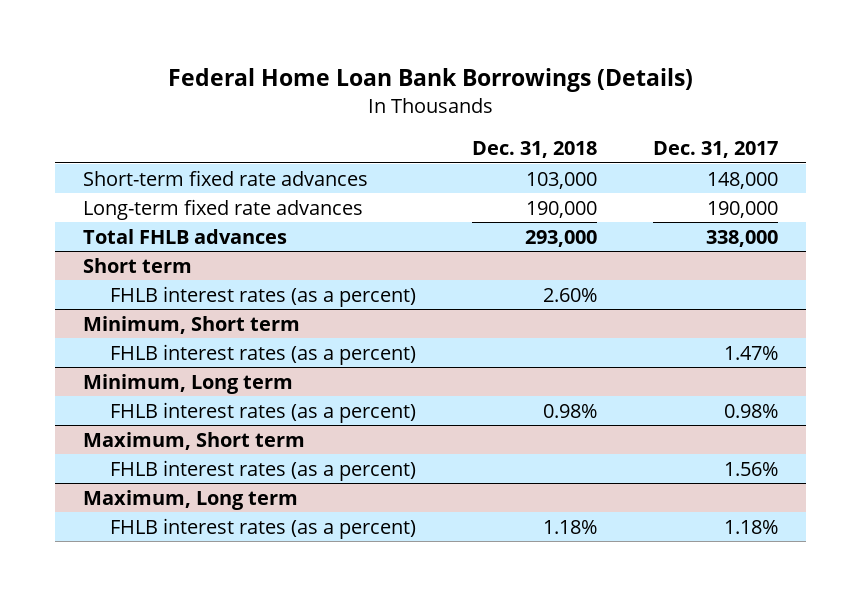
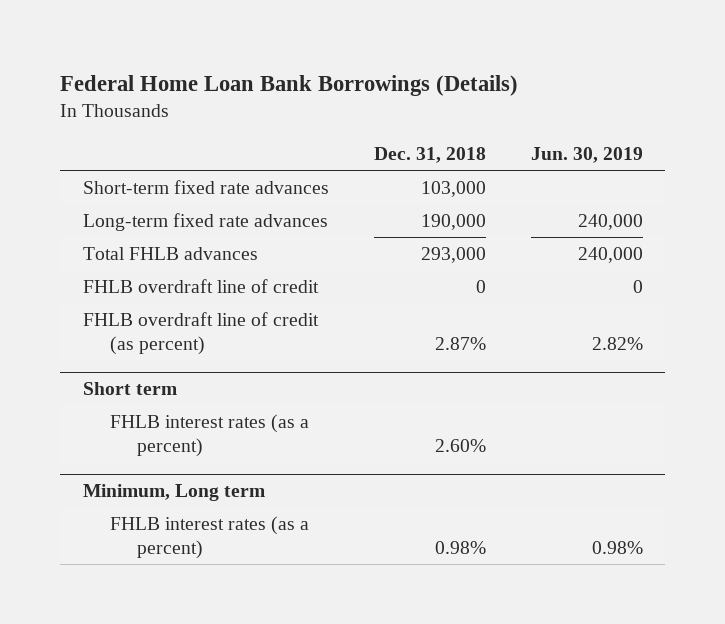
- | Dec. 31, 2018 | Dec. 31, 2017
+ | Dec. 31, 2018 | Jun. 30, 2019
+ FHLB overdraft line of credit | 0 | 0
+ FHLB overdraft line of credit (as percent) | 2.87% | 2.82%
- Minimum, Short term
- FHLB interest rates (as a percent) | | 1.47%
- Maximum, Short term
- FHLB interest rates (as a percent) | | 1.56%
- Maximum, Long term
- FHLB interest rates (as a percent) | 1.18% | 1.18%

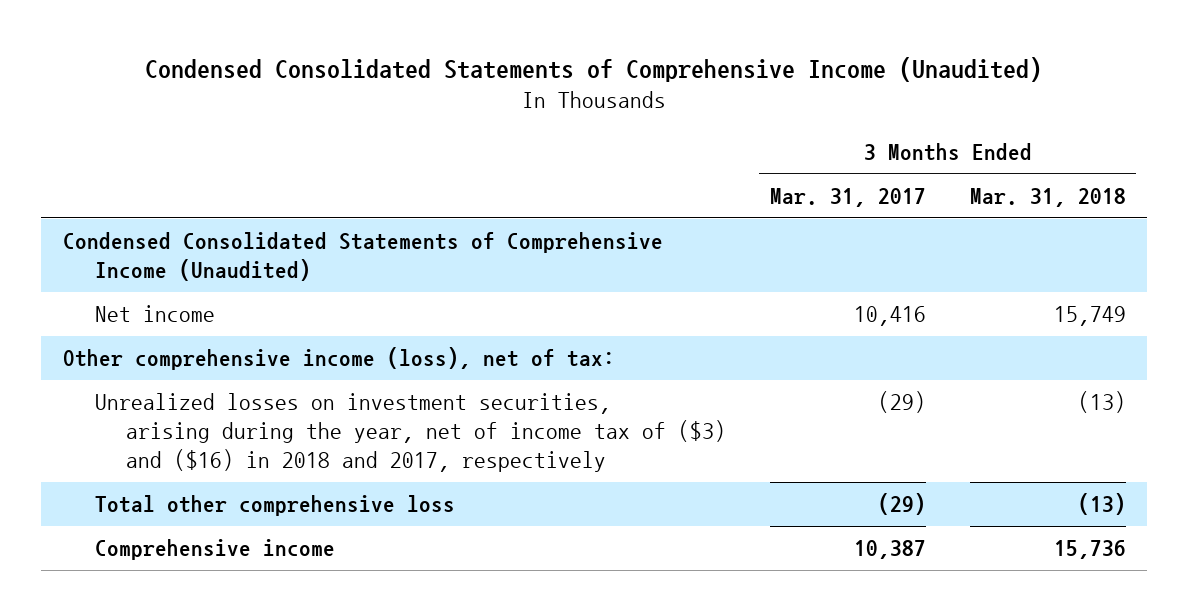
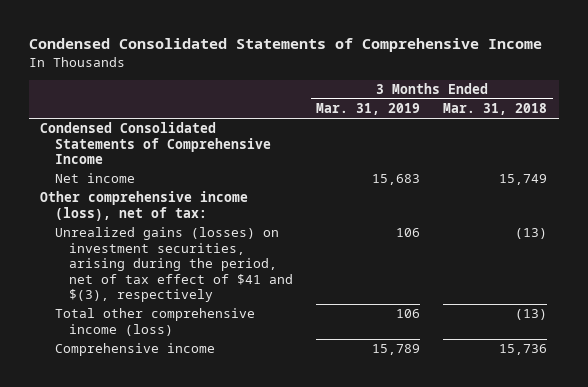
- Condensed Consolidated Statements of Comprehensive Income (Unaudited)
+ Condensed Consolidated Statements of Comprehensive Income
- | 3 Months Ended Mar. 31, 2017 | 3 Months Ended Mar. 31, 2018
+ | 3 Months Ended Mar. 31, 2019 | 3 Months Ended Mar. 31, 2018
- Condensed Consolidated Statements of Comprehensive Income (Unaudited)
+ Condensed Consolidated Statements of Comprehensive Income
- Unrealized losses on investment securities, arising during the year, net of income tax of ($3) and ($16) in 2018 and 2017, respectively | (29) | (13)
- Total other comprehensive loss | (29) | (13)
+ Unrealized gains (losses) on investment securities, arising during the period, net of tax effect of $41 and $(3), respectively | 106 | (13)
+ Total other comprehensive income (loss) | 106 | (13)

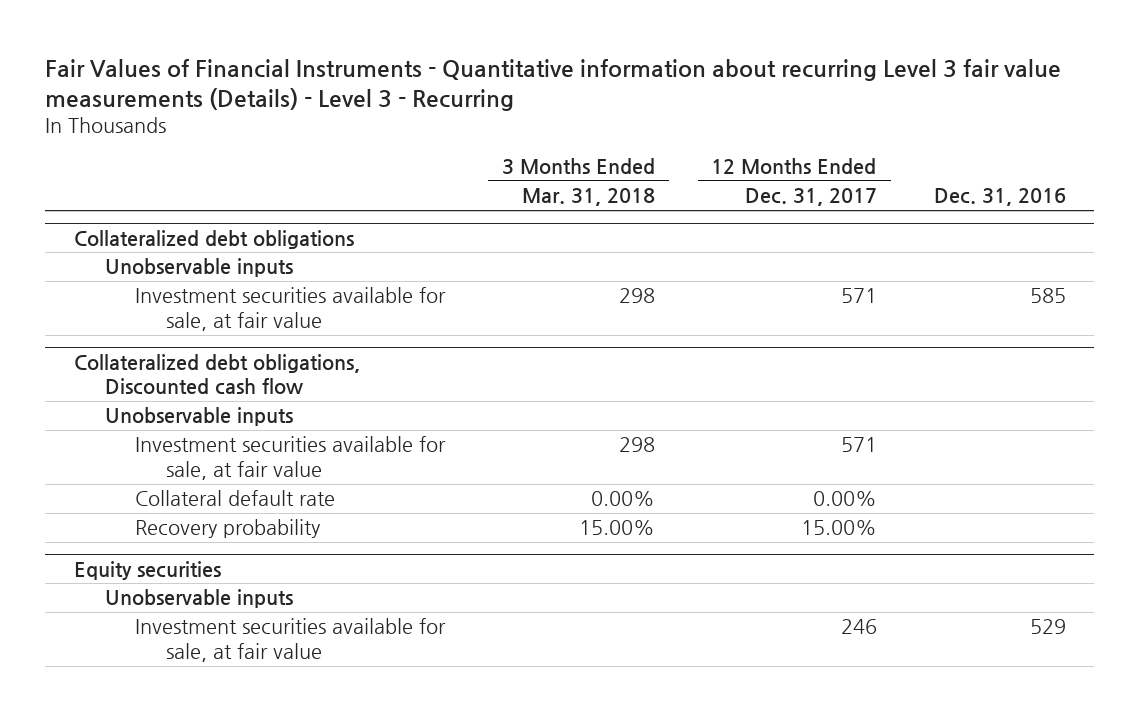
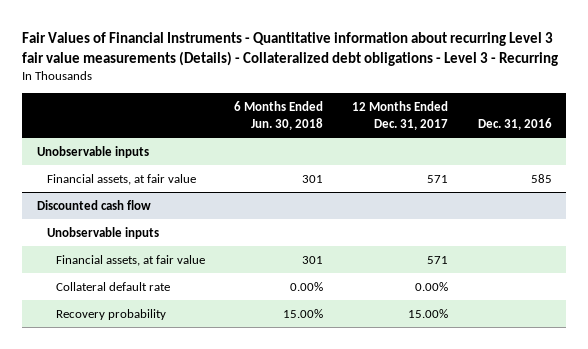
- Fair Values of Financial Instruments - Quantitative information about recurring Level 3 fair value measurements (Details) - Level 3 - Recurring
+ Fair Values of Financial Instruments - Quantitative information about recurring Level 3 fair value measurements (Details) - Collateralized debt obligations - Level 3 - Recurring
- | 3 Months Ended Mar. 31, 2018 | 12 Months Ended Dec. 31, 2017 | Dec. 31, 2016
+ | 6 Months Ended Jun. 30, 2018 | 12 Months Ended Dec. 31, 2017 | Dec. 31, 2016
- Collateralized debt obligations
- Investment securities available for sale, at fair value | 298 | 571 | 585
- Collateralized debt obligations, Discounted cash flow
+ Financial assets, at fair value | 301 | 571 | 585
+ Discounted cash flow
- Investment securities available for sale, at fair value | 298 | 571 |
+ Financial assets, at fair value | 301 | 571 |
- Equity securities
- Unobservable inputs
- Investment securities available for sale, at fair value | | 246 | 529

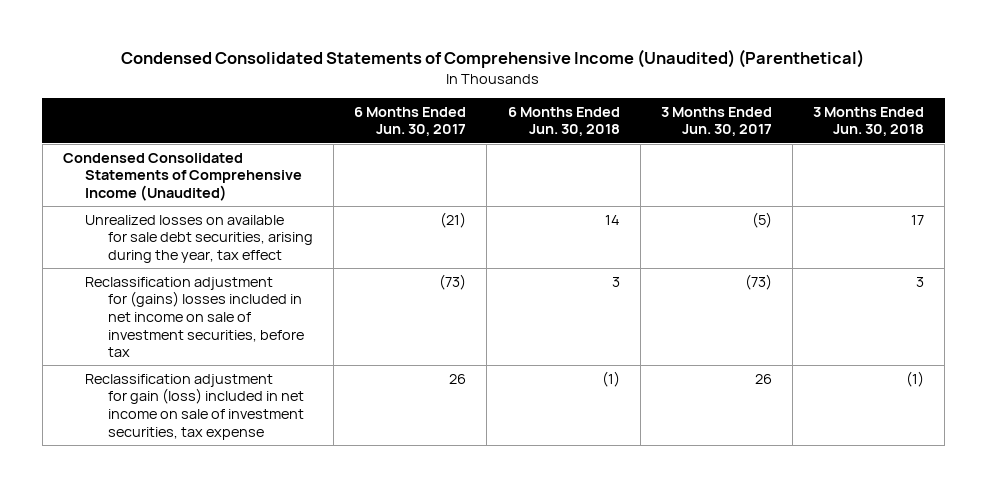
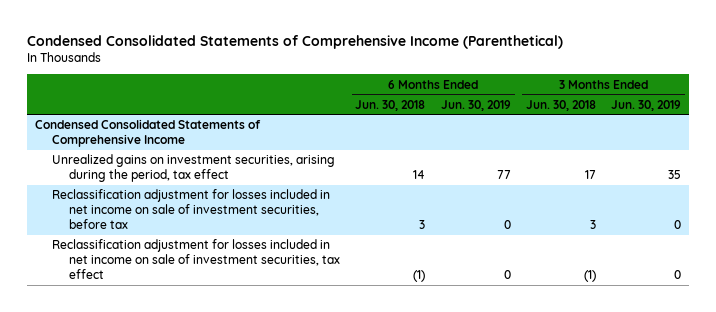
- Condensed Consolidated Statements of Comprehensive Income (Unaudited) (Parenthetical)
+ Condensed Consolidated Statements of Comprehensive Income (Parenthetical)
- | 6 Months Ended Jun. 30, 2017 | 6 Months Ended Jun. 30, 2018 | 3 Months Ended Jun. 30, 2017 | 3 Months Ended Jun. 30, 2018
+ | 6 Months Ended Jun. 30, 2018 | 6 Months Ended Jun. 30, 2019 | 3 Months Ended Jun. 30, 2018 | 3 Months Ended Jun. 30, 2019
- Condensed Consolidated Statements of Comprehensive Income (Unaudited)
- Unrealized losses on available for sale debt securities, arising during the year, tax effect | (21) | 14 | (5) | 17
- Reclassification adjustment for (gains) losses included in net income on sale of investment securities, before tax | (73) | 3 | (73) | 3
- Reclassification adjustment for gain (loss) included in net income on sale of investment securities, tax expense | 26 | (1) | 26 | (1)
+ Condensed Consolidated Statements of Comprehensive Income
+ Unrealized gains on investment securities, arising during the period, tax effect | 14 | 77 | 17 | 35
+ Reclassification adjustment for losses included in net income on sale of investment securities, before tax | 3 | 0 | 3 | 0
+ Reclassification adjustment for losses included in net income on sale of investment securities, tax effect | (1) | 0 | (1) | 0

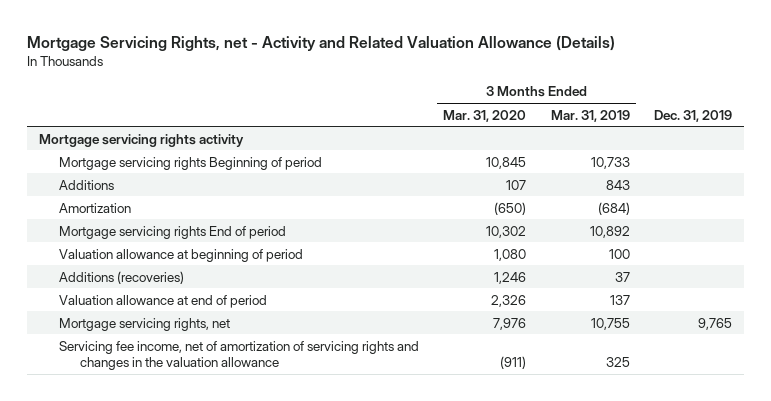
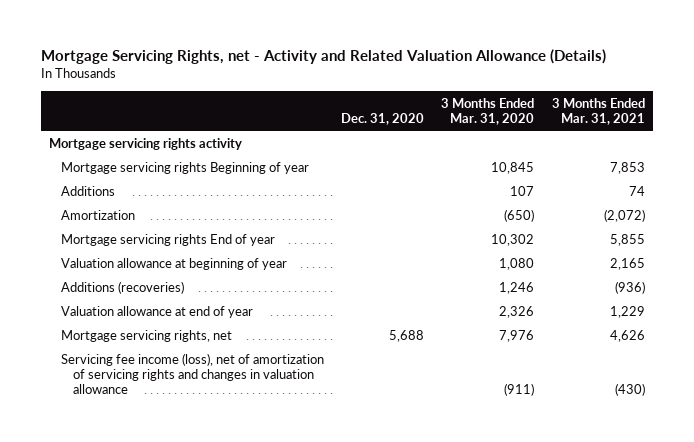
- | 3 Months Ended Mar. 31, 2020 | 3 Months Ended Mar. 31, 2019 | Dec. 31, 2019
+ | Dec. 31, 2020 | 3 Months Ended Mar. 31, 2020 | 3 Months Ended Mar. 31, 2021
- Mortgage servicing rights Beginning of period | 10,845 | 10,733 |
+ Mortgage servicing rights Beginning of year | | 10,845 | 7,853
- Mortgage servicing rights End of period | 10,302 | 10,892 |
- Valuation allowance at beginning of period | 1,080 | 100 |
+ Mortgage servicing rights End of year | | 10,302 | 5,855
+ Valuation allowance at beginning of year | | 1,080 | 2,165
- Valuation allowance at end of period | 2,326 | 137 |
+ Valuation allowance at end of year | | 2,326 | 1,229
- Servicing fee income, net of amortization of servicing rights and changes in the valuation allowance | (911) | 325 |
+ Servicing fee income (loss), net of amortization of servicing rights and changes in valuation allowance | | (911) | (430)

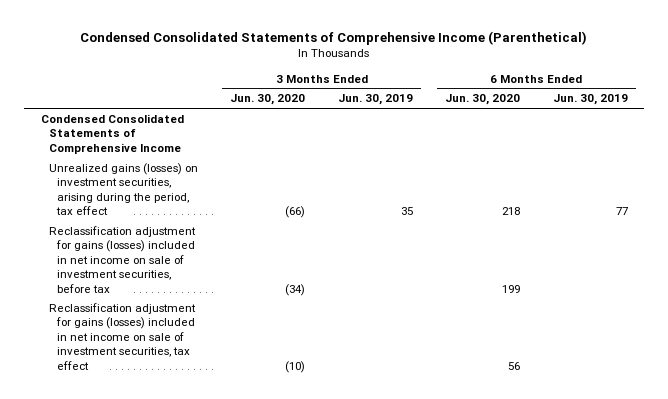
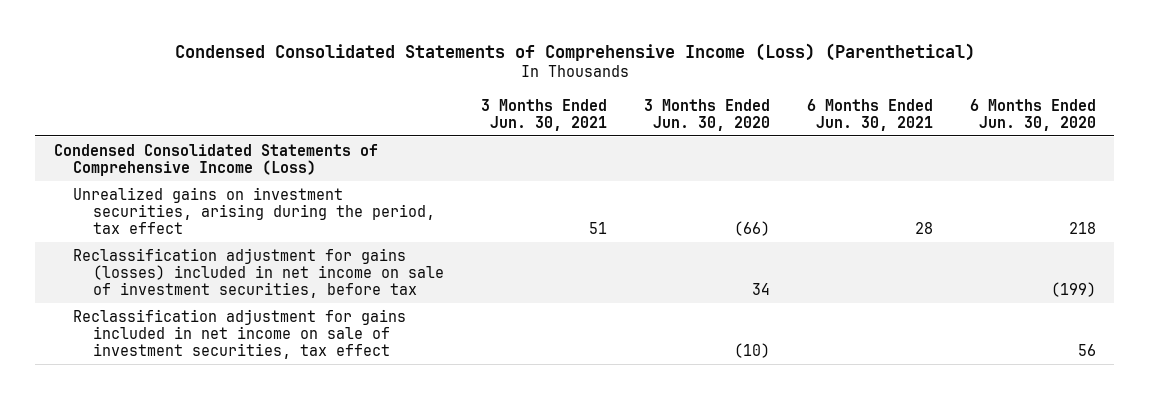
- Condensed Consolidated Statements of Comprehensive Income (Parenthetical)
+ Condensed Consolidated Statements of Comprehensive Income (Loss) (Parenthetical)
- | 3 Months Ended Jun. 30, 2020 | 3 Months Ended Jun. 30, 2019 | 6 Months Ended Jun. 30, 2020 | 6 Months Ended Jun. 30, 2019
+ | 3 Months Ended Jun. 30, 2021 | 3 Months Ended Jun. 30, 2020 | 6 Months Ended Jun. 30, 2021 | 6 Months Ended Jun. 30, 2020
- Condensed Consolidated Statements of Comprehensive Income
- Unrealized gains (losses) on investment securities, arising during the period, tax effect | (66) | 35 | 218 | 77
- Reclassification adjustment for gains (losses) included in net income on sale of investment securities, before tax | (34) | | 199 |
- Reclassification adjustment for gains (losses) included in net income on sale of investment securities, tax effect | (10) | | 56 |
+ Condensed Consolidated Statements of Comprehensive Income (Loss)
+ Unrealized gains on investment securities, arising during the period, tax effect | 51 | (66) | 28 | 218
+ Reclassification adjustment for gains (losses) included in net income on sale of investment securities, before tax | | 34 | | (199)
+ Reclassification adjustment for gains included in net income on sale of investment securities, tax effect | | (10) | | 56

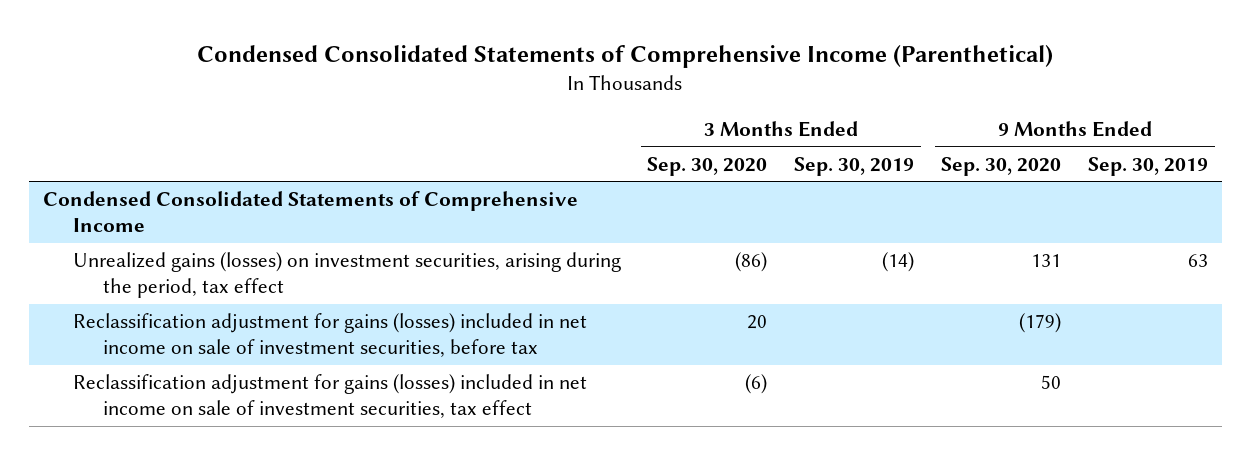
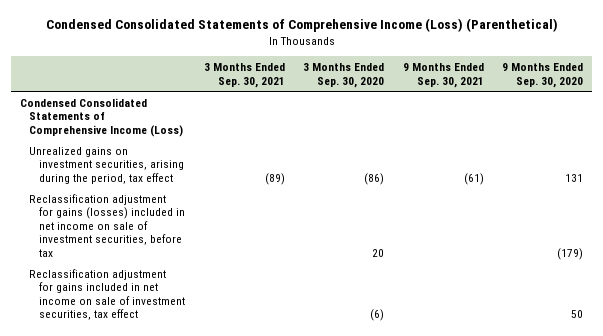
- Condensed Consolidated Statements of Comprehensive Income (Parenthetical)
+ Condensed Consolidated Statements of Comprehensive Income (Loss) (Parenthetical)
- | 3 Months Ended Sep. 30, 2020 | 3 Months Ended Sep. 30, 2019 | 9 Months Ended Sep. 30, 2020 | 9 Months Ended Sep. 30, 2019
+ | 3 Months Ended Sep. 30, 2021 | 3 Months Ended Sep. 30, 2020 | 9 Months Ended Sep. 30, 2021 | 9 Months Ended Sep. 30, 2020
- Condensed Consolidated Statements of Comprehensive Income
- Unrealized gains (losses) on investment securities, arising during the period, tax effect | (86) | (14) | 131 | 63
+ Condensed Consolidated Statements of Comprehensive Income (Loss)
+ Unrealized gains on investment securities, arising during the period, tax effect | (89) | (86) | (61) | 131
- Reclassification adjustment for gains (losses) included in net income on sale of investment securities, tax effect | (6) | | 50 |
+ Reclassification adjustment for gains included in net income on sale of investment securities, tax effect | | (6) | | 50

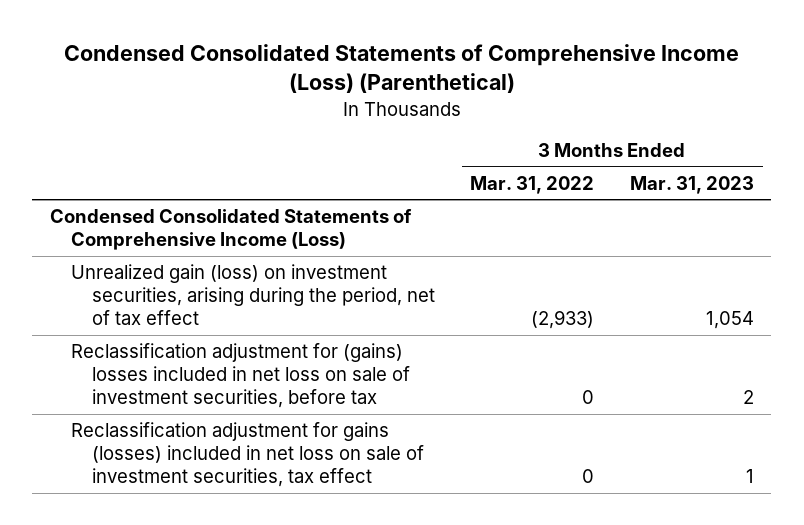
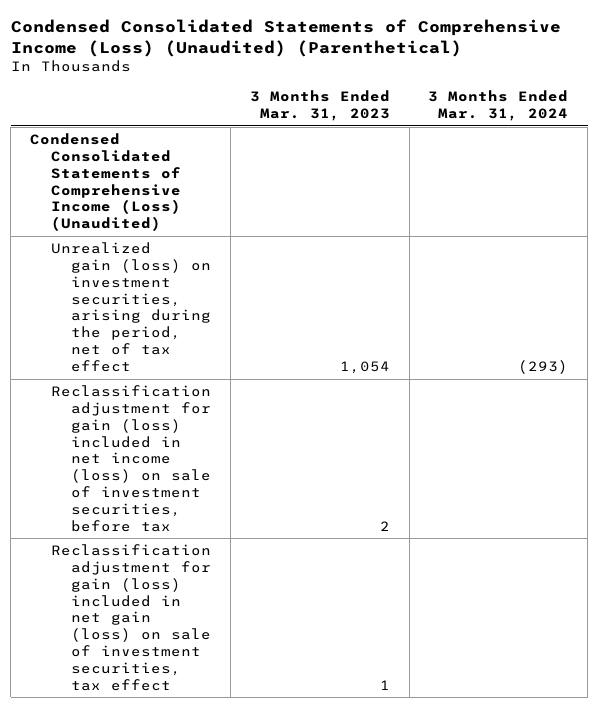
- Condensed Consolidated Statements of Comprehensive Income (Loss) (Parenthetical)
+ Condensed Consolidated Statements of Comprehensive Income (Loss) (Unaudited) (Parenthetical)
- | 3 Months Ended Mar. 31, 2022 | 3 Months Ended Mar. 31, 2023
+ | 3 Months Ended Mar. 31, 2023 | 3 Months Ended Mar. 31, 2024
- Condensed Consolidated Statements of Comprehensive Income (Loss)
+ Condensed Consolidated Statements of Comprehensive Income (Loss) (Unaudited)
- Reclassification adjustment for (gains) losses included in net loss on sale of investment securities, before tax | 0 | 2
- Reclassification adjustment for gains (losses) included in net loss on sale of investment securities, tax effect | 0 | 1
+ Reclassification adjustment for gain (loss) included in net income (loss) on sale of investment securities, before tax | 2 |
+ Reclassification adjustment for gain (loss) included in net gain (loss) on sale of investment securities, tax effect | 1 |

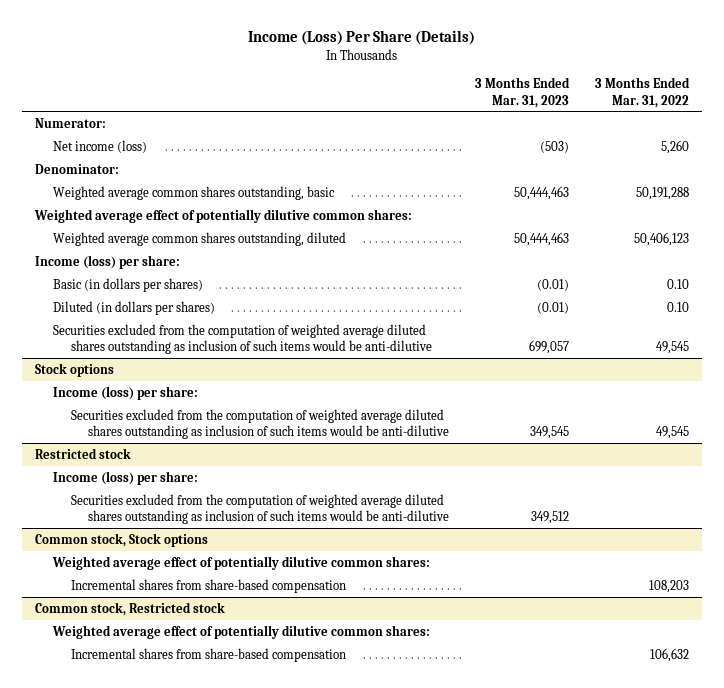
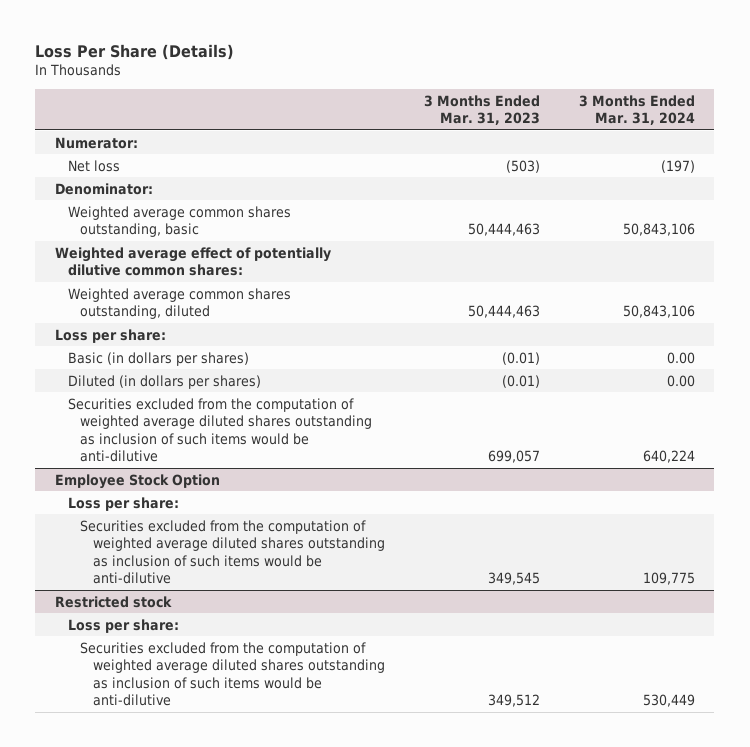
- Income (Loss) Per Share (Details)
+ Loss Per Share (Details)
- | 3 Months Ended Mar. 31, 2023 | 3 Months Ended Mar. 31, 2022
+ | 3 Months Ended Mar. 31, 2023 | 3 Months Ended Mar. 31, 2024
- Net income (loss) | (503) | 5,260
+ Net loss | (503) | (197)
- Income (loss) per share:
+ Loss per share:
- Stock options
- Income (loss) per share:
+ Employee Stock Option
+ Loss per share:
@ Restricted stock
- Income (loss) per share:
+ Loss per share:
- Common stock, Stock options
- Weighted average effect of potentially dilutive common shares:
- Incremental shares from share-based compensation | | 108,203
- Common stock, Restricted stock
- Weighted average effect of potentially dilutive common shares:
- Incremental shares from share-based compensation | | 106,632

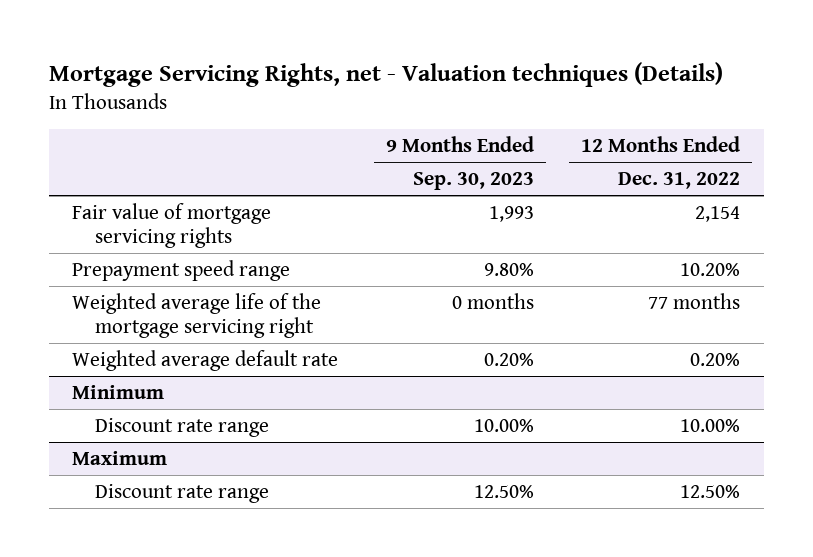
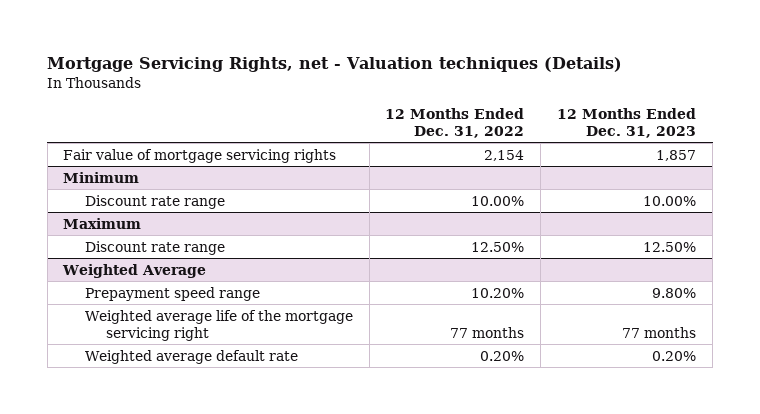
- | 9 Months Ended Sep. 30, 2023 | 12 Months Ended Dec. 31, 2022
+ | 12 Months Ended Dec. 31, 2022 | 12 Months Ended Dec. 31, 2023
- Prepayment speed range | 9.80% | 10.20%
- Weighted average life of the mortgage servicing right | 0 months | 77 months
- Weighted average default rate | 0.20% | 0.20%
+ Weighted Average
+ Prepayment speed range | 10.20% | 9.80%
+ Weighted average life of the mortgage servicing right | 77 months | 77 months
+ Weighted average default rate | 0.20% | 0.20%

